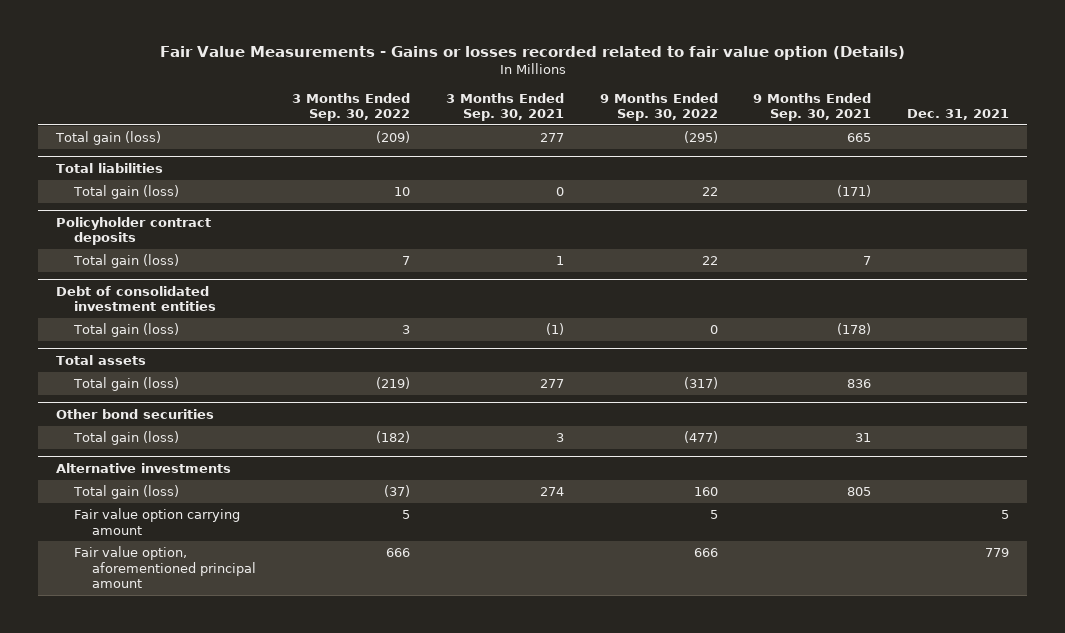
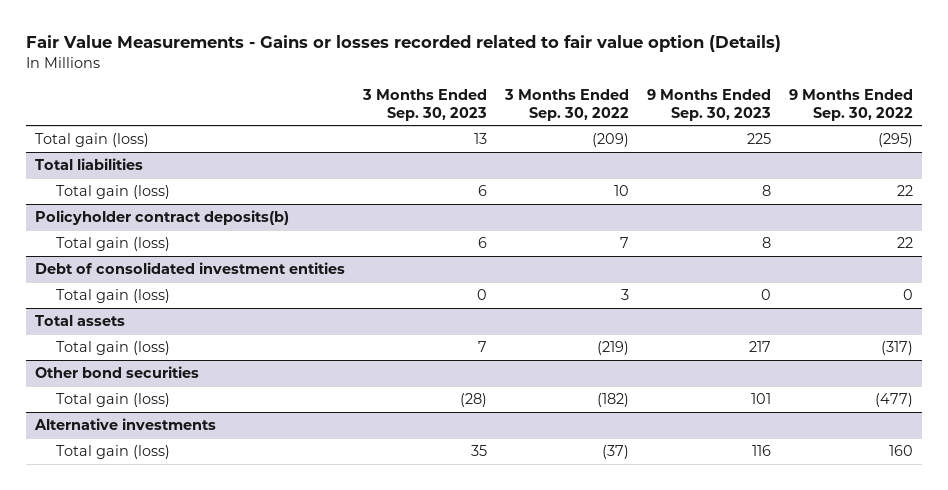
- | 3 Months Ended Sep. 30, 2022 | 3 Months Ended Sep. 30, 2021 | 9 Months Ended Sep. 30, 2022 | 9 Months Ended Sep. 30, 2021 | Dec. 31, 2021
+ | 3 Months Ended Sep. 30, 2023 | 3 Months Ended Sep. 30, 2022 | 9 Months Ended Sep. 30, 2023 | 9 Months Ended Sep. 30, 2022
- Policyholder contract deposits
+ Policyholder contract deposits(b)
@ Alternative investments
- Fair value option carrying amount | 5 | | 5 | | 5
- Fair value option, aforementioned principal amount | 666 | | 666 | | 779

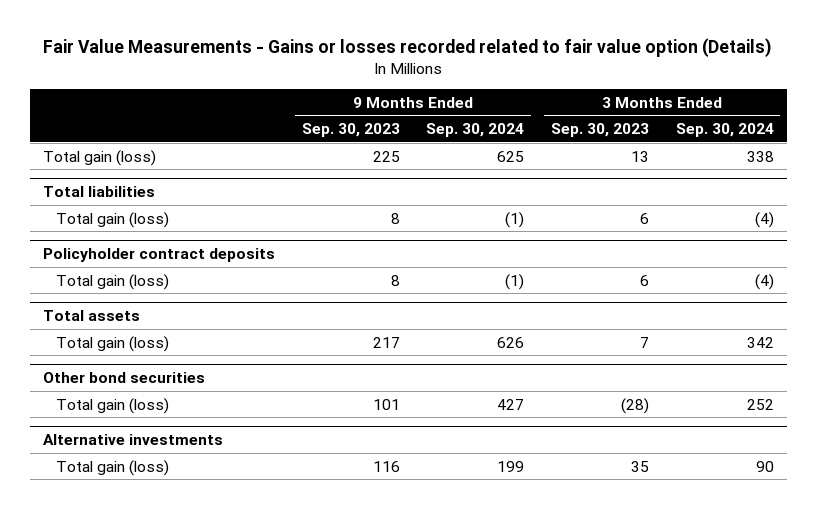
- | 3 Months Ended Sep. 30, 2023 | 3 Months Ended Sep. 30, 2022 | 9 Months Ended Sep. 30, 2023 | 9 Months Ended Sep. 30, 2022
+ | 9 Months Ended Sep. 30, 2023 | 9 Months Ended Sep. 30, 2024 | 3 Months Ended Sep. 30, 2023 | 3 Months Ended Sep. 30, 2024
- Policyholder contract deposits(b)
+ Policyholder contract deposits
- Debt of consolidated investment entities
- Total gain (loss) | 0 | 3 | 0 | 0

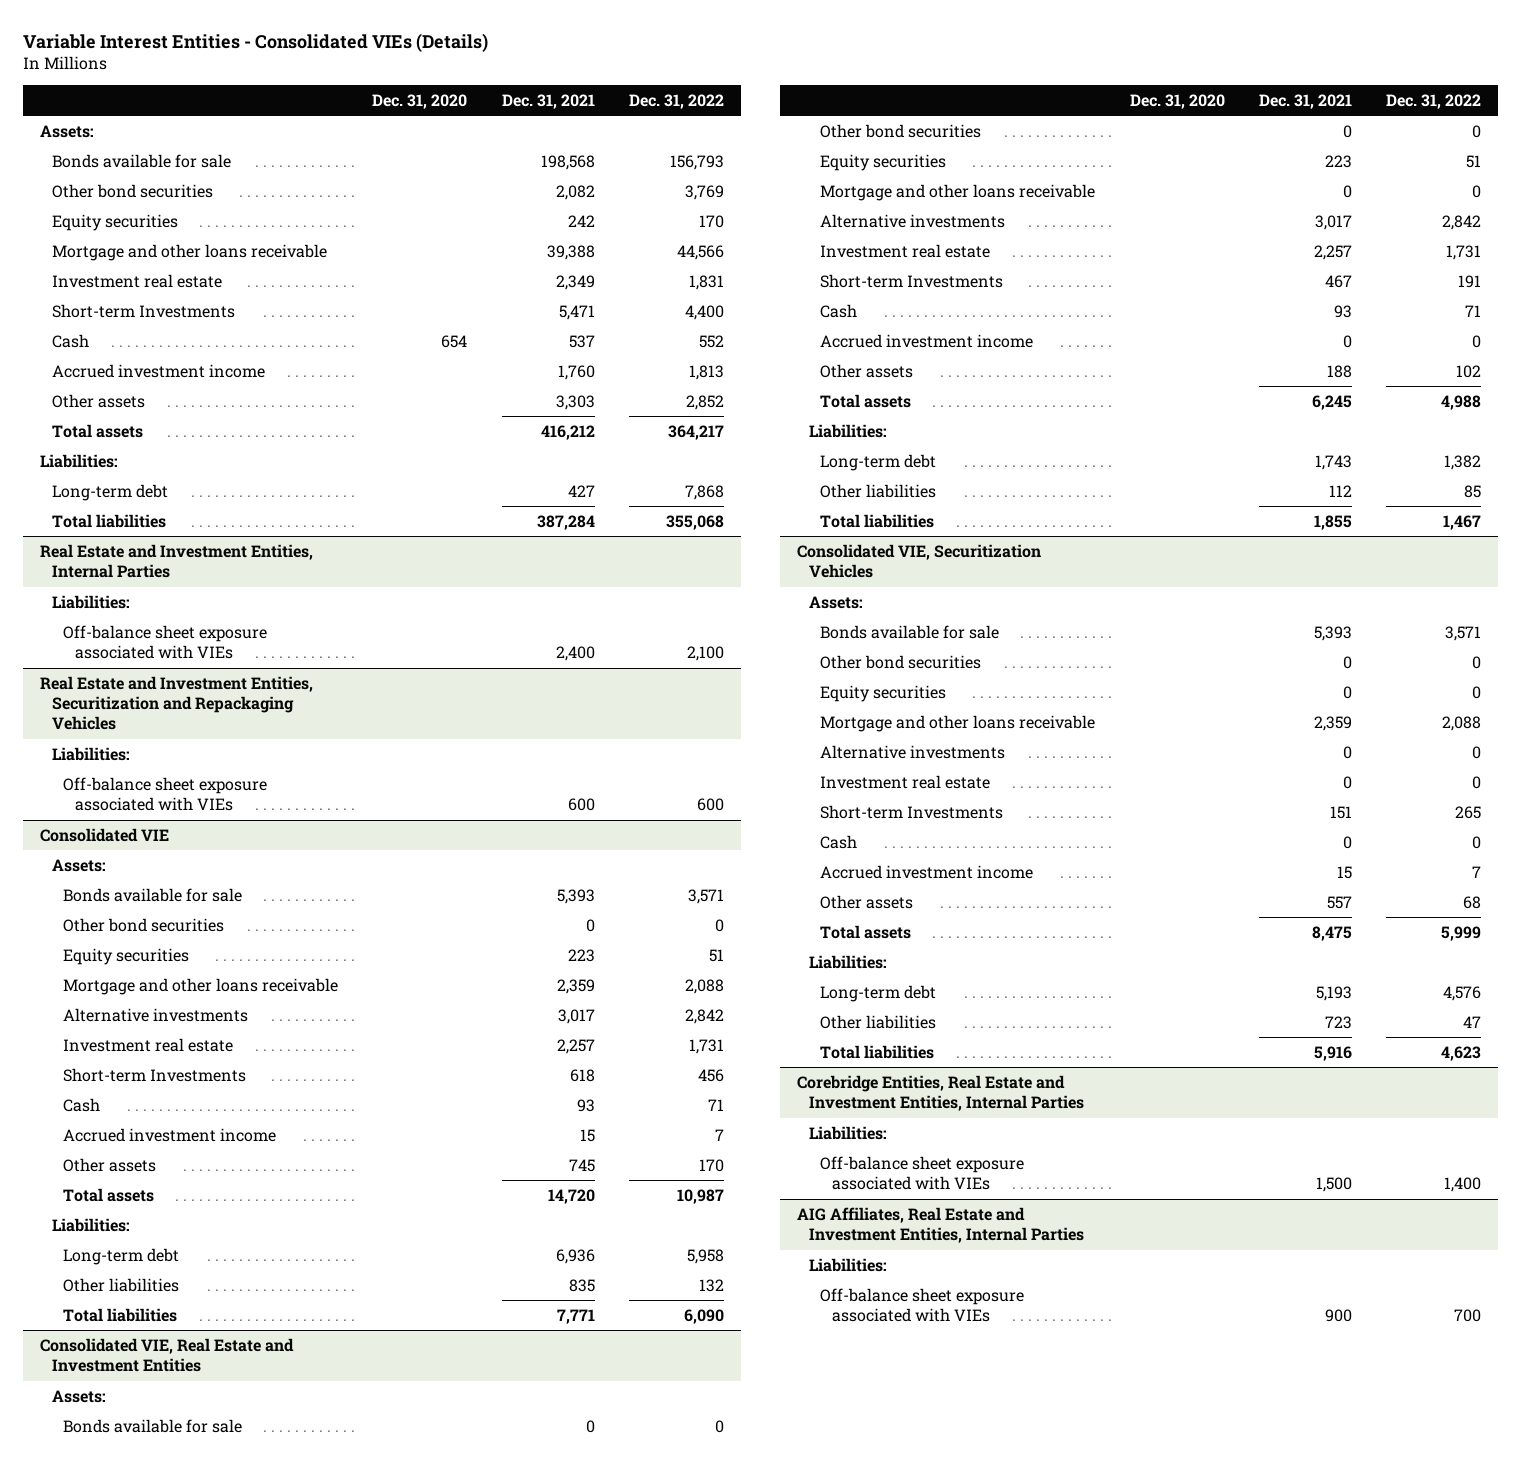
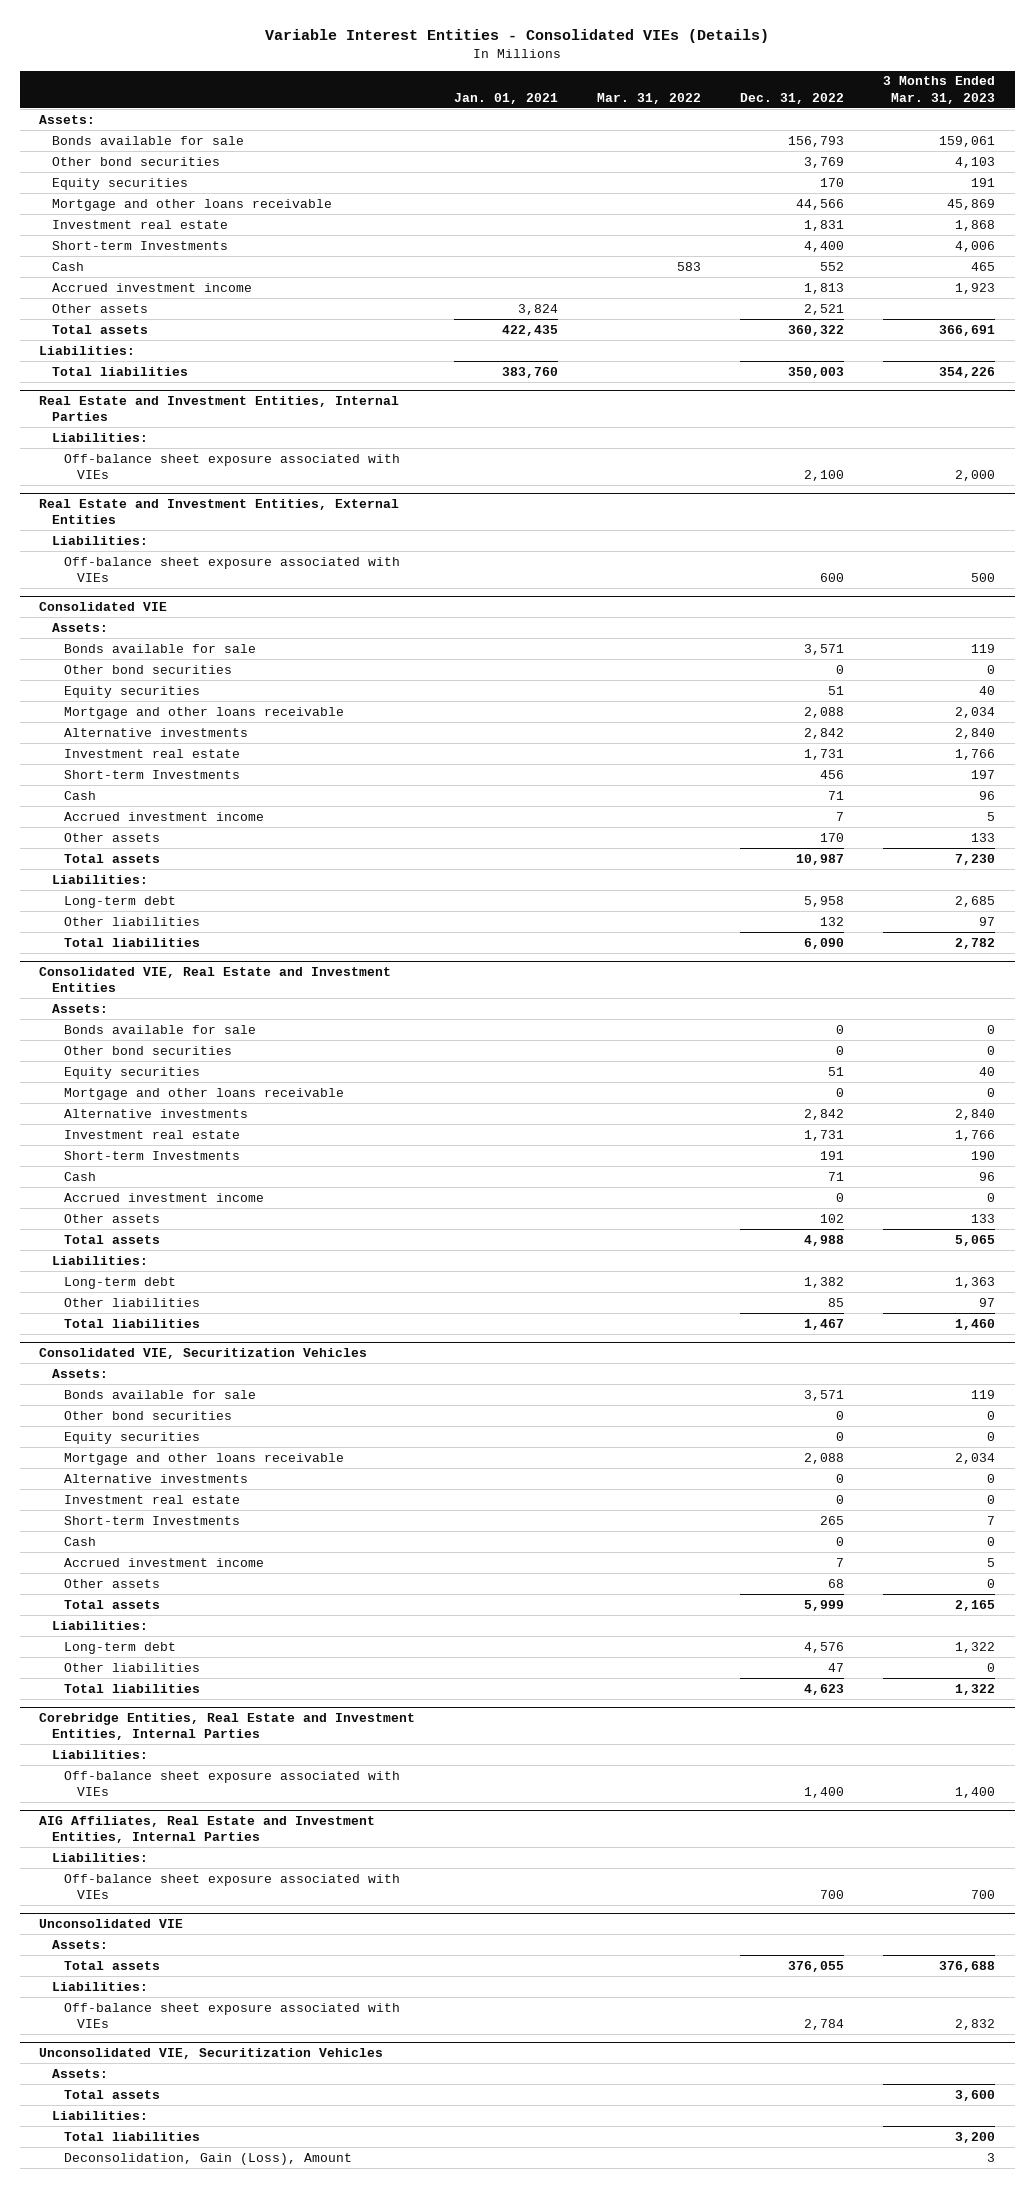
- | Dec. 31, 2020 | Dec. 31, 2021 | Dec. 31, 2022
+ | Jan. 01, 2021 | Mar. 31, 2022 | Dec. 31, 2022 | 3 Months Ended Mar. 31, 2023
- Other assets | | 3,303 | 2,852
- Total assets | | 416,212 | 364,217
+ Other assets | 3,824 | | 2,521 |
+ Total assets | 422,435 | | 360,322 | 366,691
- Long-term debt | | 427 | 7,868
- Total liabilities | | 387,284 | 355,068
+ Total liabilities | 383,760 | | 350,003 | 354,226
- Real Estate and Investment Entities, Securitization and Repackaging Vehicles
+ Real Estate and Investment Entities, External Entities
+ Unconsolidated VIE
+ Assets:
+ Total assets | | | 376,055 | 376,688
+ Liabilities:
+ Off-balance sheet exposure associated with VIEs | | | 2,784 | 2,832
+ Unconsolidated VIE, Securitization Vehicles
+ Assets:
+ Total assets | | | | 3,600
+ Liabilities:
+ Total liabilities | | | | 3,200
+ Deconsolidation, Gain (Loss), Amount | | | | 3

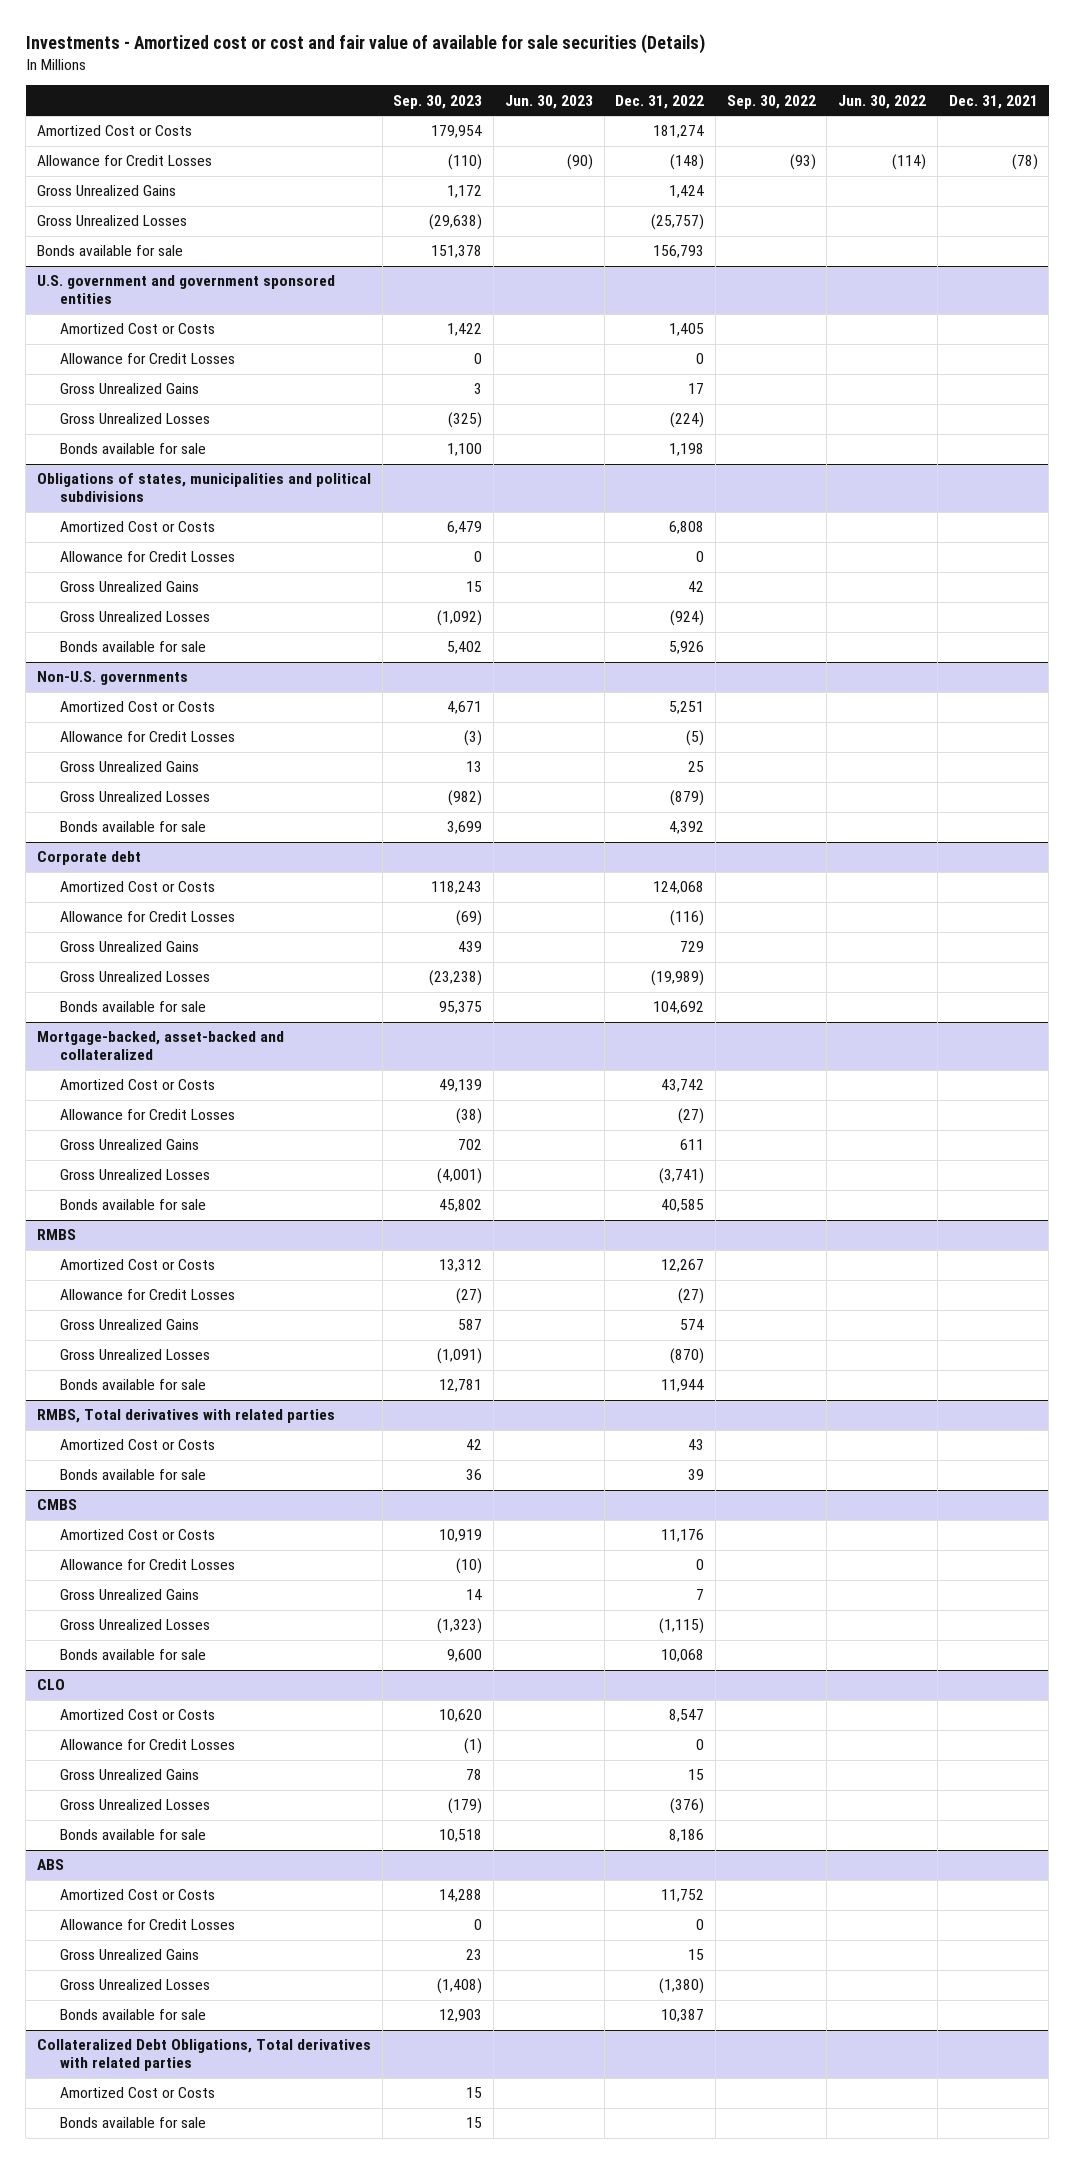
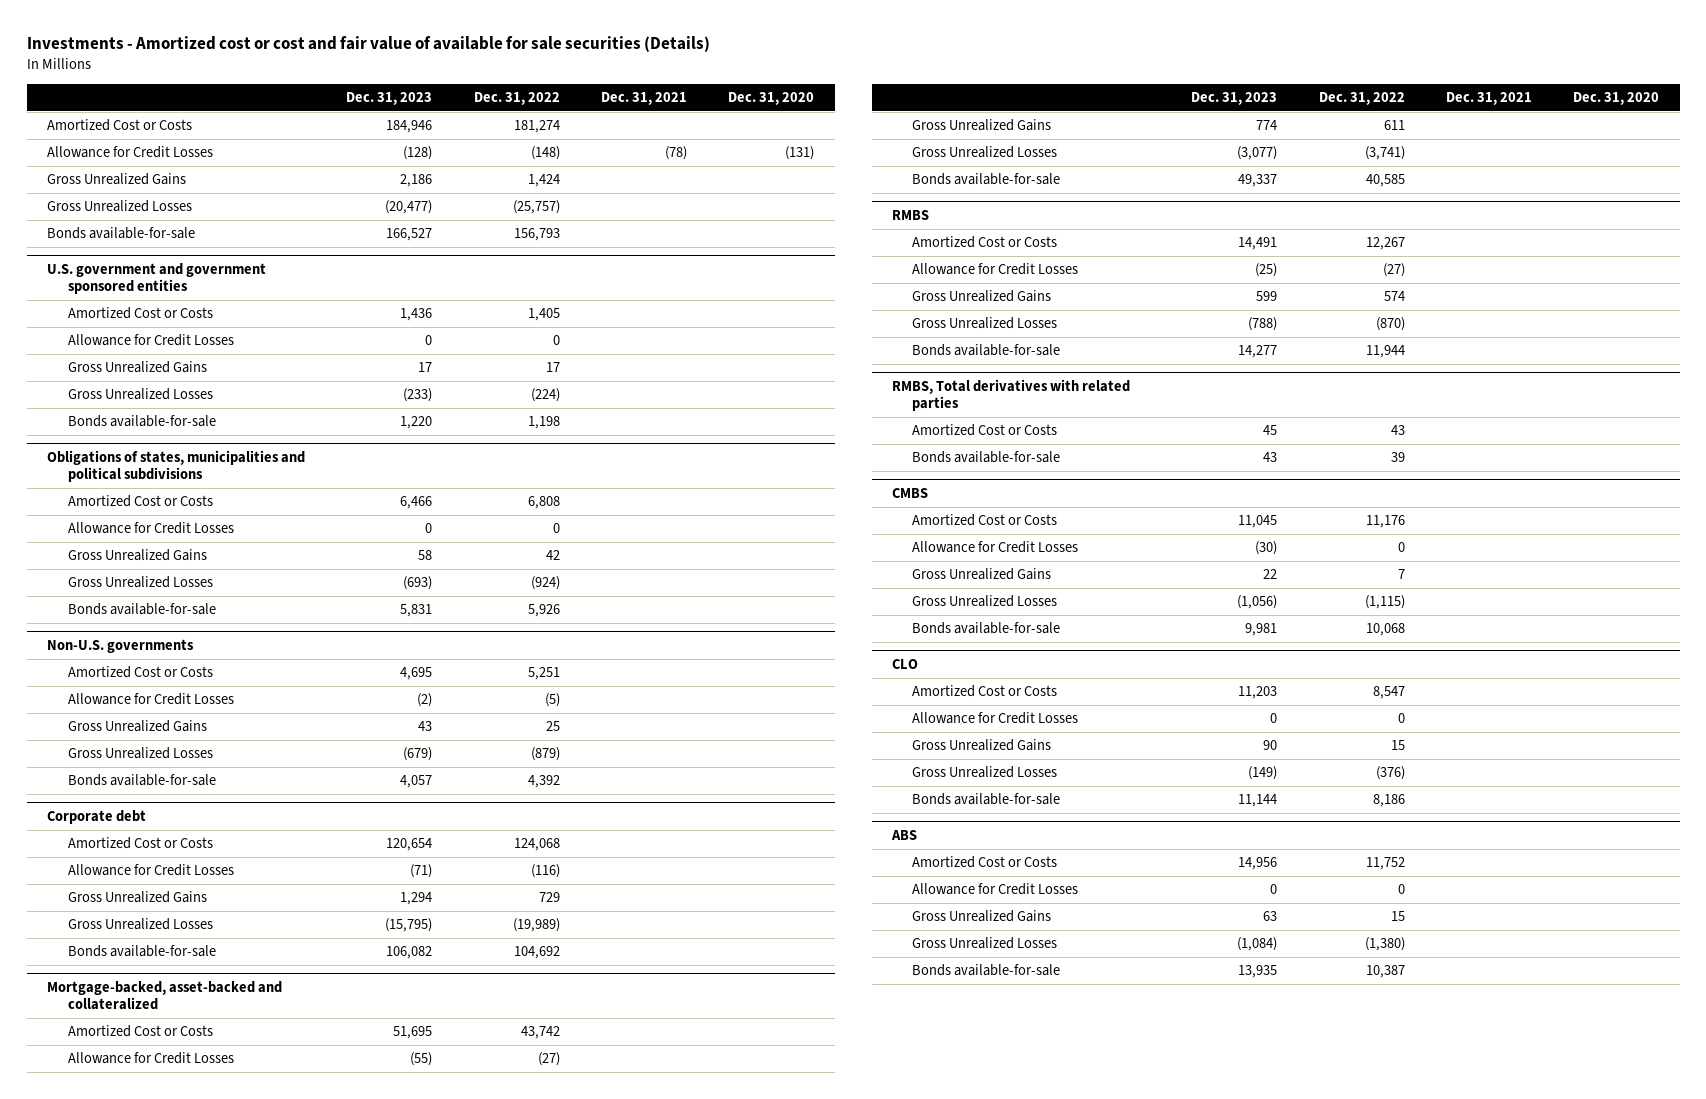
- | Sep. 30, 2023 | Jun. 30, 2023 | Dec. 31, 2022 | Sep. 30, 2022 | Jun. 30, 2022 | Dec. 31, 2021
+ | Dec. 31, 2023 | Dec. 31, 2022 | Dec. 31, 2021 | Dec. 31, 2020
- Bonds available for sale | 151,378 | | 156,793 | | |
+ Bonds available-for-sale | 166,527 | 156,793 | |
@ U.S. government and government sponsored entities
- Bonds available for sale | 1,100 | | 1,198 | | |
+ Bonds available-for-sale | 1,220 | 1,198 | |
@ Obligations of states, municipalities and political subdivisions
- Bonds available for sale | 5,402 | | 5,926 | | |
+ Bonds available-for-sale | 5,831 | 5,926 | |
@ Non-U.S. governments
- Bonds available for sale | 3,699 | | 4,392 | | |
+ Bonds available-for-sale | 4,057 | 4,392 | |
@ Corporate debt
- Bonds available for sale | 95,375 | | 104,692 | | |
+ Bonds available-for-sale | 106,082 | 104,692 | |
@ Mortgage-backed, asset-backed and collateralized
- Bonds available for sale | 45,802 | | 40,585 | | |
+ Bonds available-for-sale | 49,337 | 40,585 | |
@ RMBS
- Bonds available for sale | 12,781 | | 11,944 | | |
+ Bonds available-for-sale | 14,277 | 11,944 | |
@ RMBS, Total derivatives with related parties
- Bonds available for sale | 36 | | 39 | | |
+ Bonds available-for-sale | 43 | 39 | |
@ CMBS
- Bonds available for sale | 9,600 | | 10,068 | | |
+ Bonds available-for-sale | 9,981 | 10,068 | |
@ CLO
- Bonds available for sale | 10,518 | | 8,186 | | |
+ Bonds available-for-sale | 11,144 | 8,186 | |
@ ABS
- Bonds available for sale | 12,903 | | 10,387 | | |
- Collateralized Debt Obligations, Total derivatives with related parties
- Amortized Cost or Costs | 15 | | | | |
- Bonds available for sale | 15 | | | | |
@ ABS
+ Bonds available-for-sale | 13,935 | 10,387 | |

